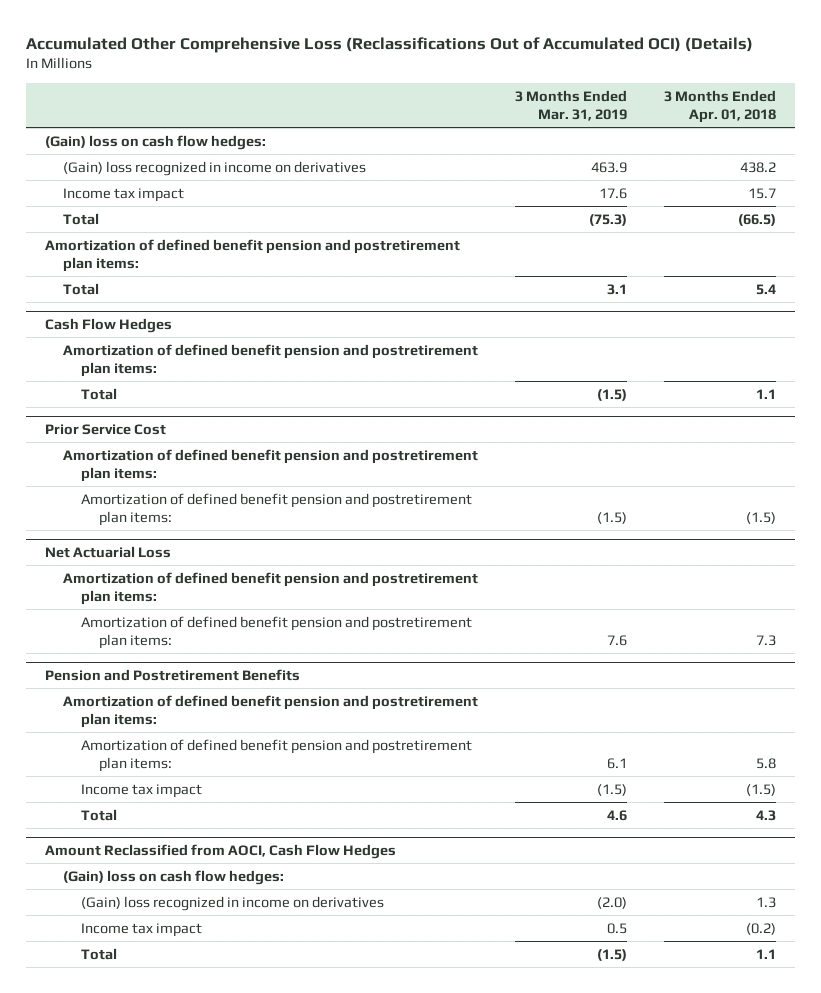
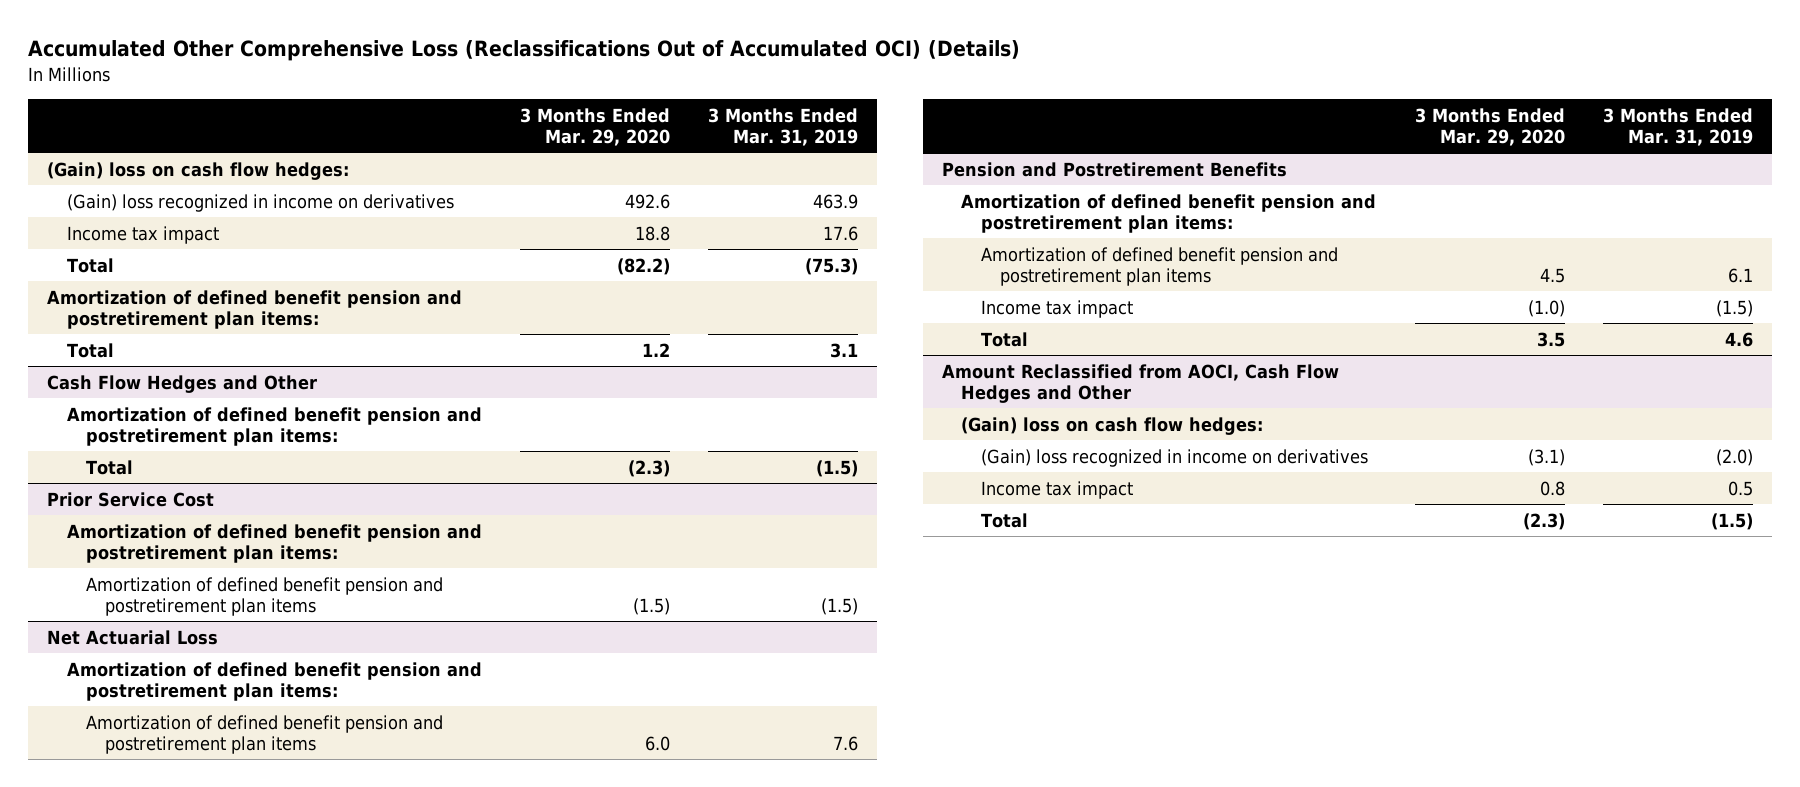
- | 3 Months Ended Mar. 31, 2019 | 3 Months Ended Apr. 01, 2018
+ | 3 Months Ended Mar. 29, 2020 | 3 Months Ended Mar. 31, 2019
- Cash Flow Hedges
+ Cash Flow Hedges and Other
@ Prior Service Cost
- Amortization of defined benefit pension and postretirement plan items: | (1.5) | (1.5)
+ Amortization of defined benefit pension and postretirement plan items | (1.5) | (1.5)
@ Net Actuarial Loss
- Amortization of defined benefit pension and postretirement plan items: | 7.6 | 7.3
+ Amortization of defined benefit pension and postretirement plan items | 6.0 | 7.6
@ Pension and Postretirement Benefits
- Amortization of defined benefit pension and postretirement plan items: | 6.1 | 5.8
+ Amortization of defined benefit pension and postretirement plan items | 4.5 | 6.1
- Amount Reclassified from AOCI, Cash Flow Hedges
+ Amount Reclassified from AOCI, Cash Flow Hedges and Other

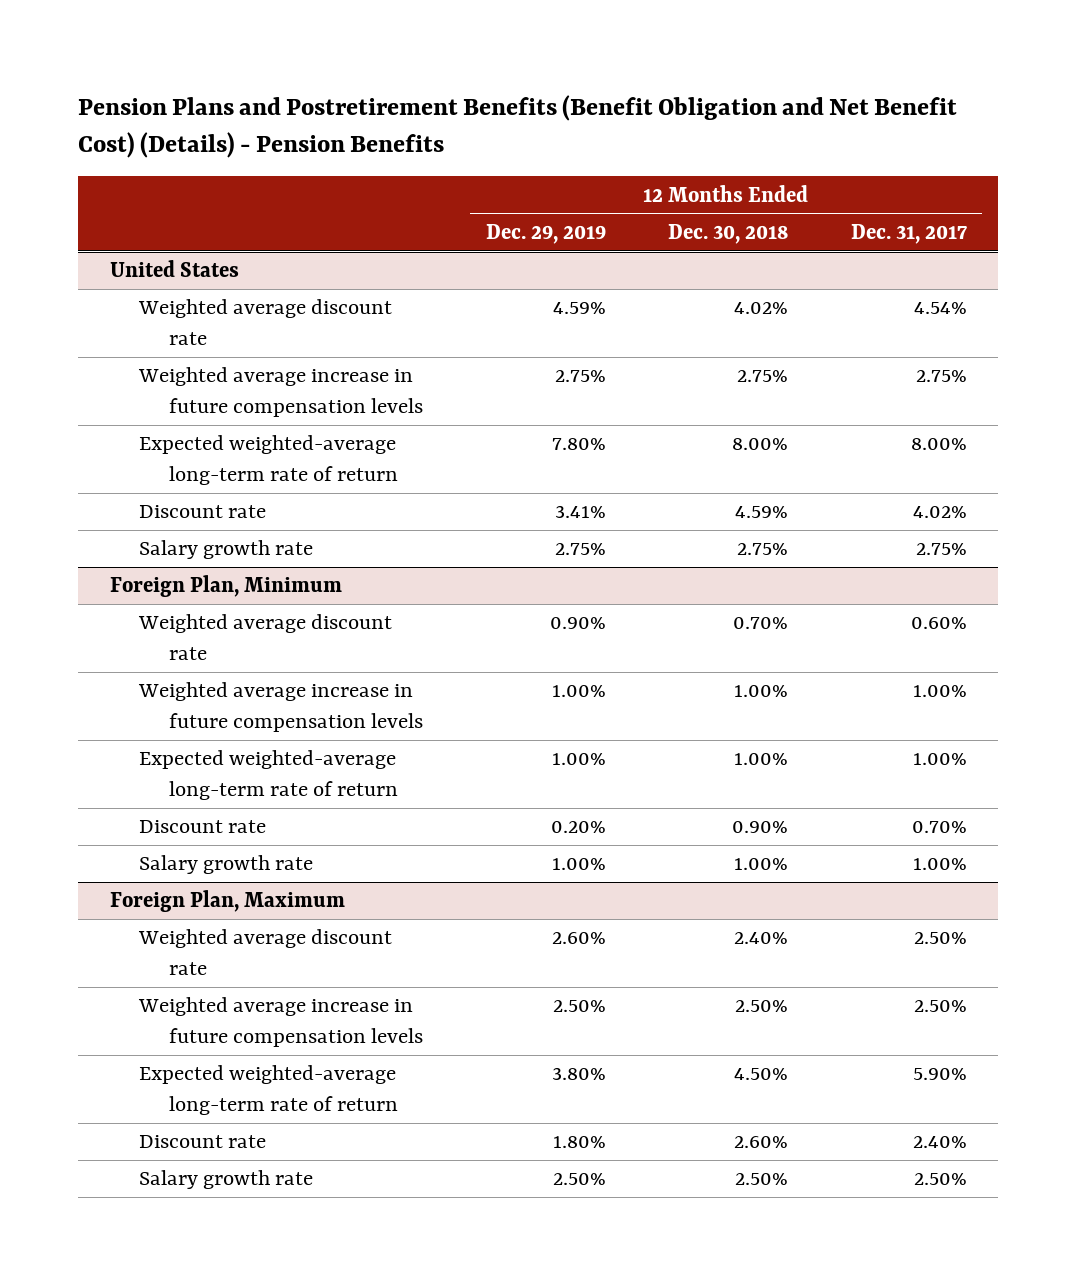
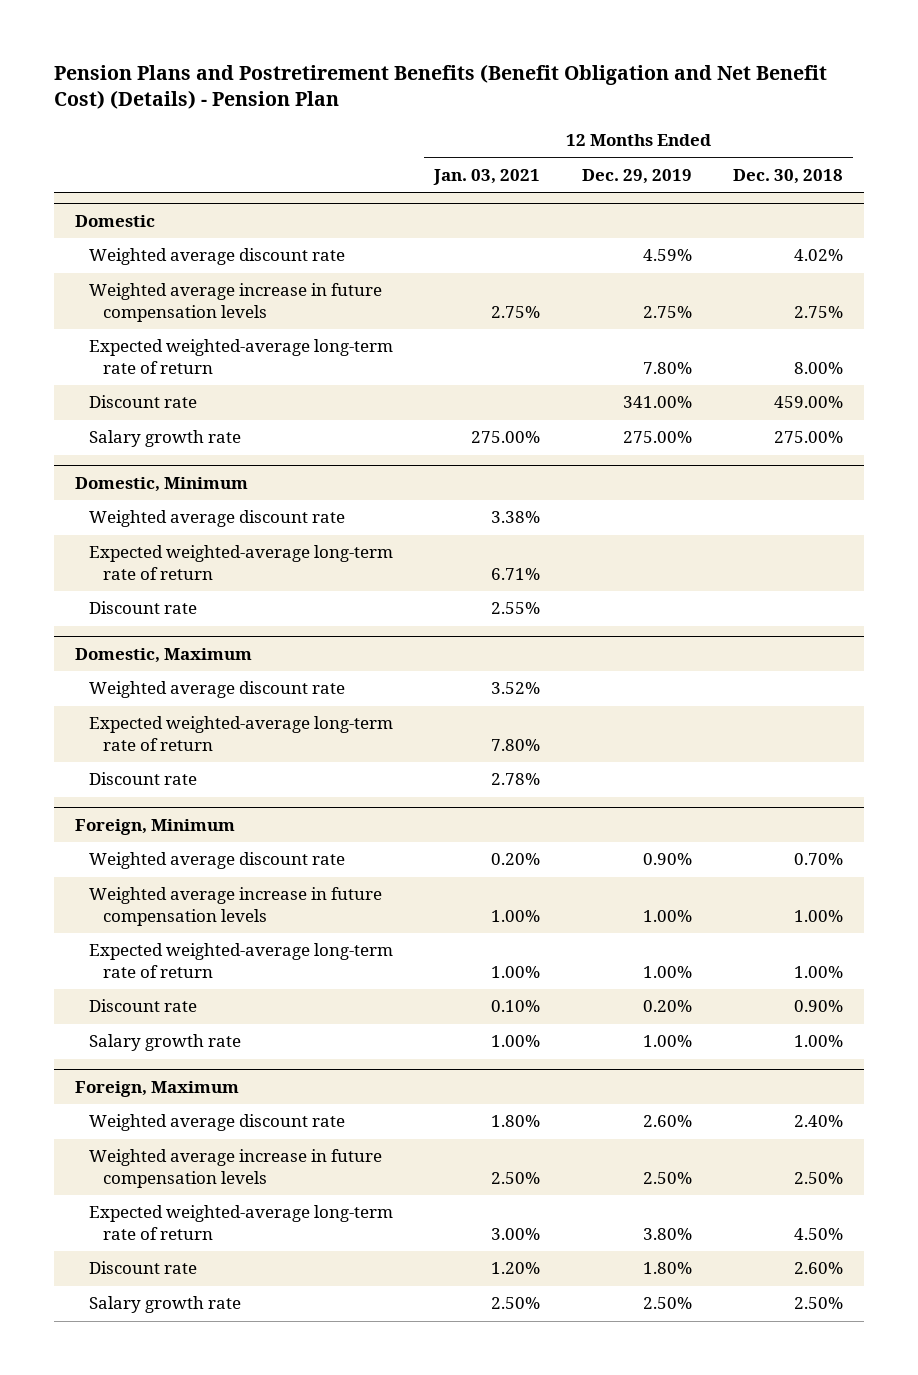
- Pension Plans and Postretirement Benefits (Benefit Obligation and Net Benefit Cost) (Details) - Pension Benefits
+ Pension Plans and Postretirement Benefits (Benefit Obligation and Net Benefit Cost) (Details) - Pension Plan
- | 12 Months Ended Dec. 29, 2019 | 12 Months Ended Dec. 30, 2018 | 12 Months Ended Dec. 31, 2017
+ | 12 Months Ended Jan. 03, 2021 | 12 Months Ended Dec. 29, 2019 | 12 Months Ended Dec. 30, 2018
- United States
+ Domestic
- Discount rate | 3.41% | 4.59% | 4.02%
- Salary growth rate | 2.75% | 2.75% | 2.75%
- Foreign Plan, Minimum
+ Discount rate | | 341.00% | 459.00%
+ Salary growth rate | 275.00% | 275.00% | 275.00%
+ Domestic, Minimum
+ Weighted average discount rate | 3.38% | |
+ Expected weighted-average long-term rate of return | 6.71% | |
+ Discount rate | 2.55% | |
+ Domestic, Maximum
+ Weighted average discount rate | 3.52% | |
+ Expected weighted-average long-term rate of return | 7.80% | |
+ Discount rate | 2.78% | |
+ Foreign, Minimum
- Foreign Plan, Maximum
+ Foreign, Maximum

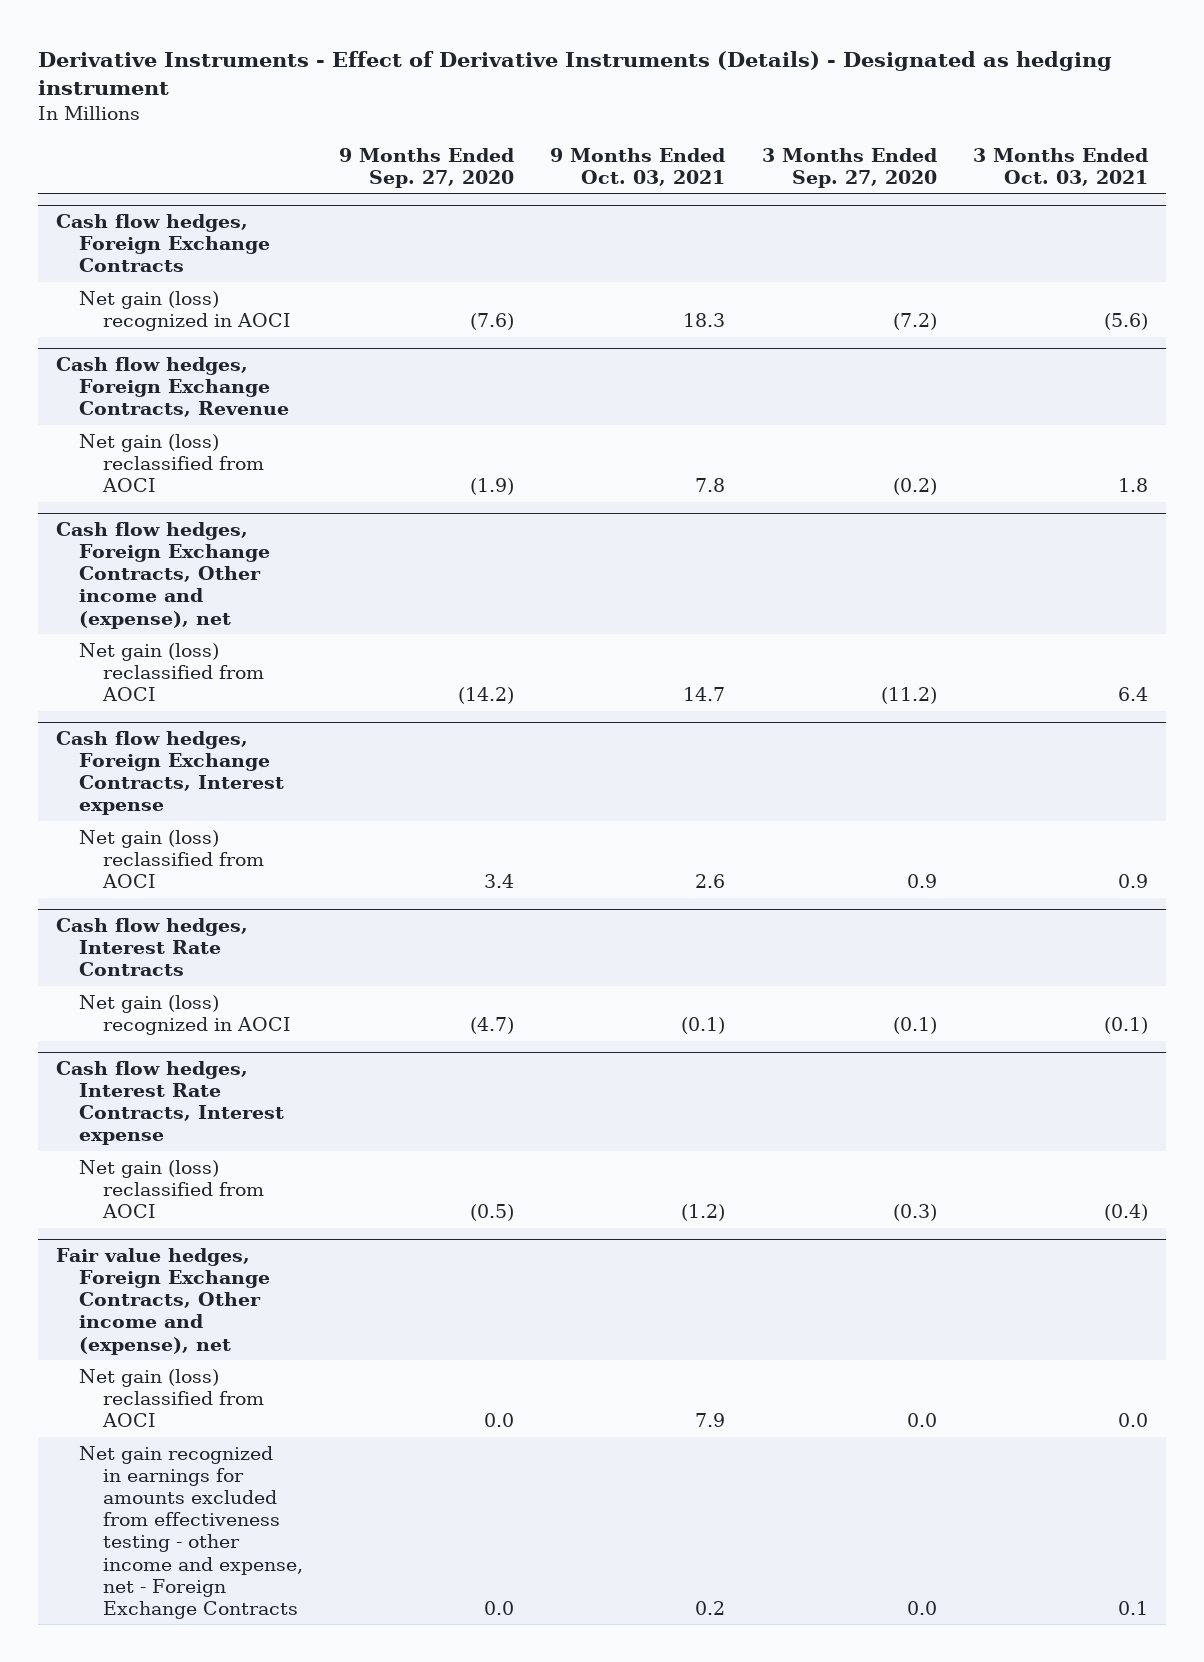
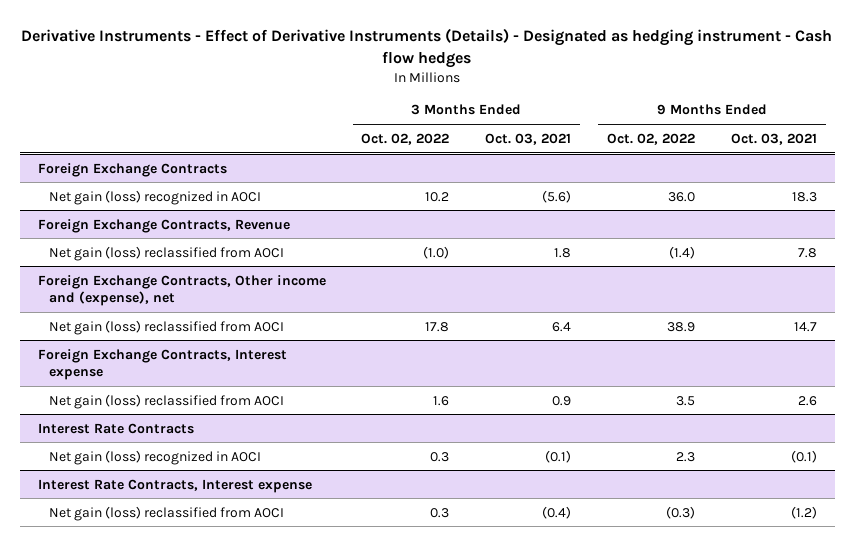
- Derivative Instruments - Effect of Derivative Instruments (Details) - Designated as hedging instrument
+ Derivative Instruments - Effect of Derivative Instruments (Details) - Designated as hedging instrument - Cash flow hedges
- | 9 Months Ended Sep. 27, 2020 | 9 Months Ended Oct. 03, 2021 | 3 Months Ended Sep. 27, 2020 | 3 Months Ended Oct. 03, 2021
+ | 3 Months Ended Oct. 02, 2022 | 3 Months Ended Oct. 03, 2021 | 9 Months Ended Oct. 02, 2022 | 9 Months Ended Oct. 03, 2021
- Cash flow hedges, Foreign Exchange Contracts
+ Foreign Exchange Contracts
- Cash flow hedges, Foreign Exchange Contracts, Revenue
+ Foreign Exchange Contracts, Revenue
- Cash flow hedges, Foreign Exchange Contracts, Other income and (expense), net
+ Foreign Exchange Contracts, Other income and (expense), net
- Cash flow hedges, Foreign Exchange Contracts, Interest expense
+ Foreign Exchange Contracts, Interest expense
- Cash flow hedges, Interest Rate Contracts
+ Interest Rate Contracts
- Cash flow hedges, Interest Rate Contracts, Interest expense
+ Interest Rate Contracts, Interest expense
- Fair value hedges, Foreign Exchange Contracts, Other income and (expense), net
- Net gain (loss) reclassified from AOCI | 0.0 | 7.9 | 0.0 | 0.0
- Net gain recognized in earnings for amounts excluded from effectiveness testing - other income and expense, net - Foreign Exchange Contracts | 0.0 | 0.2 | 0.0 | 0.1

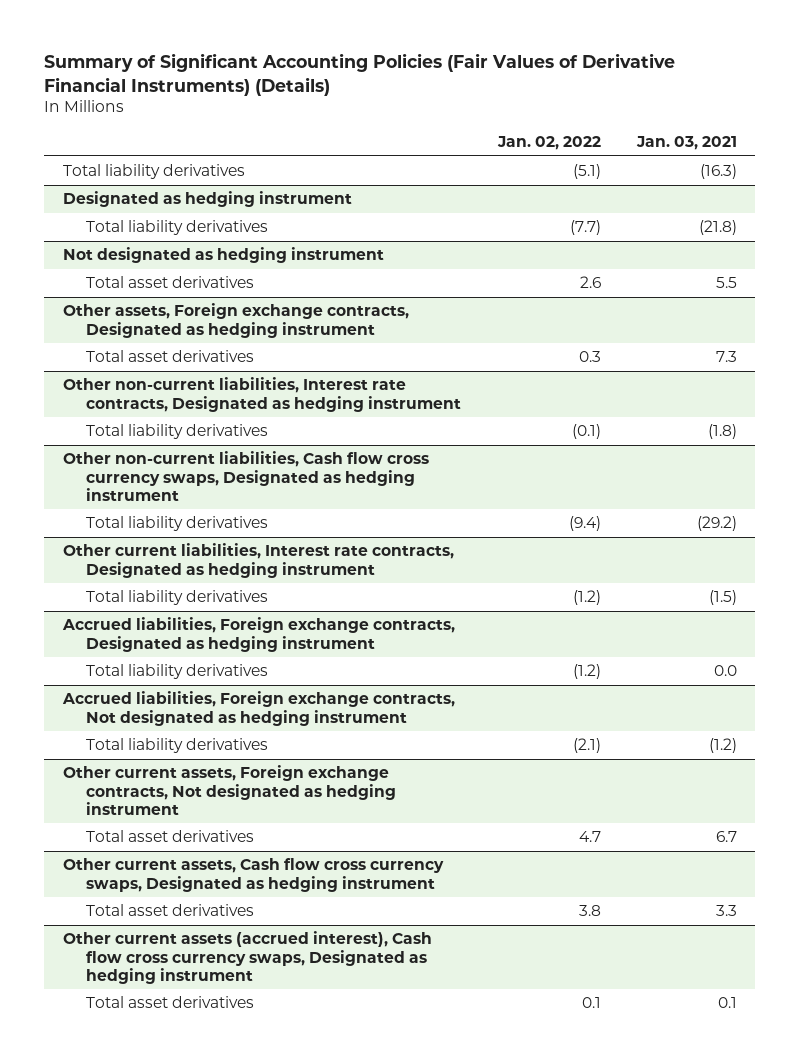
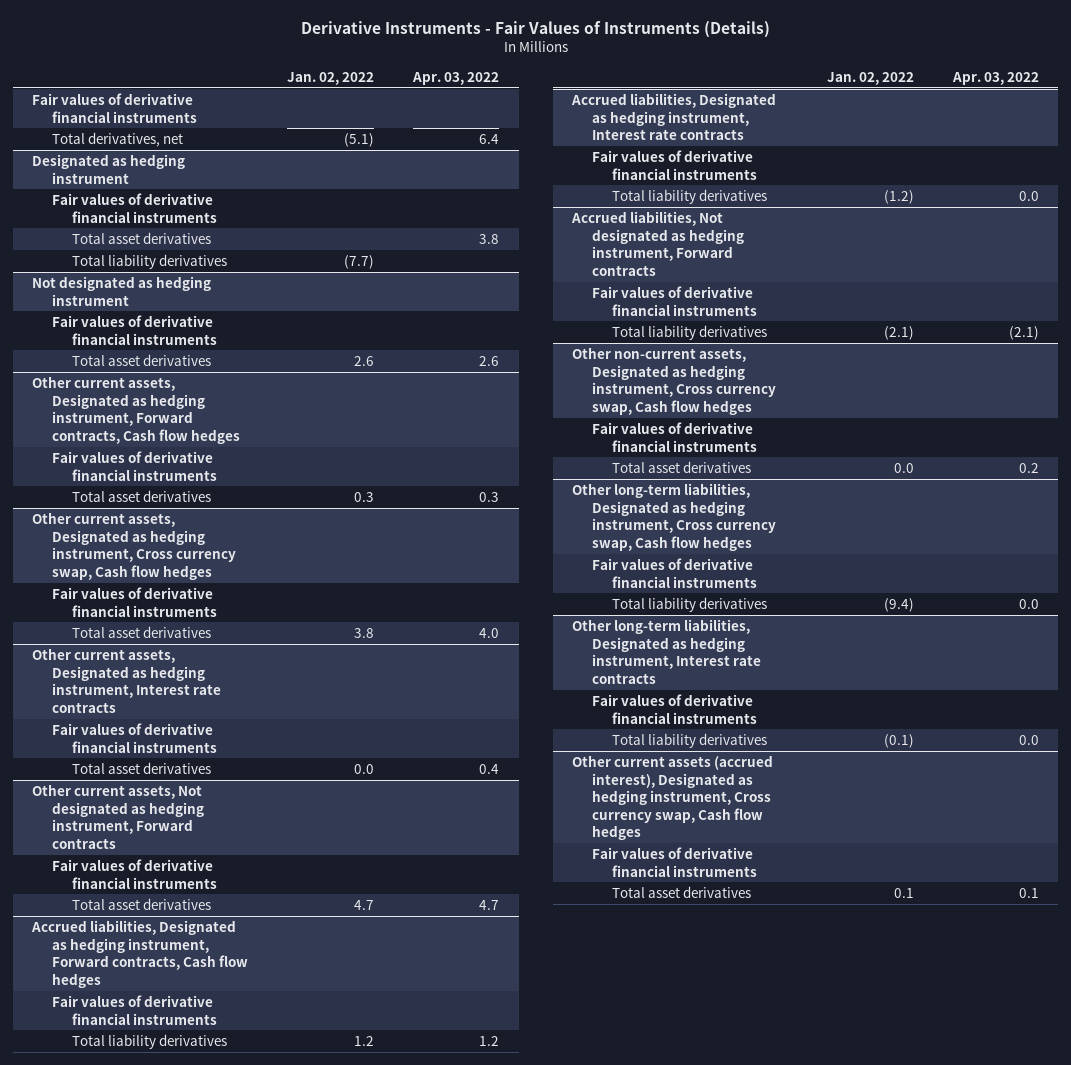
- Summary of Significant Accounting Policies (Fair Values of Derivative Financial Instruments) (Details)
+ Derivative Instruments - Fair Values of Instruments (Details)
- | Jan. 02, 2022 | Jan. 03, 2021
+ | Jan. 02, 2022 | Apr. 03, 2022
- Total liability derivatives | (5.1) | (16.3)
+ Fair values of derivative financial instruments
+ Total derivatives, net | (5.1) | 6.4
@ Designated as hedging instrument
+ Fair values of derivative financial instruments
+ Total asset derivatives | | 3.8
@ Not designated as hedging instrument
+ Fair values of derivative financial instruments
- Other assets, Foreign exchange contracts, Designated as hedging instrument
+ Other current assets, Designated as hedging instrument, Forward contracts, Cash flow hedges
+ Fair values of derivative financial instruments
- Other non-current liabilities, Interest rate contracts, Designated as hedging instrument
- Total liability derivatives | (0.1) | (1.8)
- Other non-current liabilities, Cash flow cross currency swaps, Designated as hedging instrument
- Total liability derivatives | (9.4) | (29.2)
- Other current liabilities, Interest rate contracts, Designated as hedging instrument
- Total liability derivatives | (1.2) | (1.5)
- Accrued liabilities, Foreign exchange contracts, Designated as hedging instrument
+ Other current assets, Designated as hedging instrument, Cross currency swap, Cash flow hedges
+ Fair values of derivative financial instruments
+ Total asset derivatives | 3.8 | 4.0
+ Other current assets, Designated as hedging instrument, Interest rate contracts
+ Fair values of derivative financial instruments
+ Total asset derivatives | 0.0 | 0.4
+ Other current assets, Not designated as hedging instrument, Forward contracts
+ Fair values of derivative financial instruments
+ Total asset derivatives | 4.7 | 4.7
+ Accrued liabilities, Designated as hedging instrument, Forward contracts, Cash flow hedges
+ Fair values of derivative financial instruments
+ Total liability derivatives | 1.2 | 1.2
+ Accrued liabilities, Designated as hedging instrument, Interest rate contracts
+ Fair values of derivative financial instruments
- Accrued liabilities, Foreign exchange contracts, Not designated as hedging instrument
+ Accrued liabilities, Not designated as hedging instrument, Forward contracts
+ Fair values of derivative financial instruments
- Other current assets, Foreign exchange contracts, Not designated as hedging instrument
- Total asset derivatives | 4.7 | 6.7
- Other current assets, Cash flow cross currency swaps, Designated as hedging instrument
- Total asset derivatives | 3.8 | 3.3
- Other current assets (accrued interest), Cash flow cross currency swaps, Designated as hedging instrument
+ Other non-current assets, Designated as hedging instrument, Cross currency swap, Cash flow hedges
+ Fair values of derivative financial instruments
+ Total asset derivatives | 0.0 | 0.2
+ Other long-term liabilities, Designated as hedging instrument, Cross currency swap, Cash flow hedges
+ Fair values of derivative financial instruments
+ Total liability derivatives | (9.4) | 0.0
+ Other long-term liabilities, Designated as hedging instrument, Interest rate contracts
+ Fair values of derivative financial instruments
+ Total liability derivatives | (0.1) | 0.0
+ Other current assets (accrued interest), Designated as hedging instrument, Cross currency swap, Cash flow hedges
+ Fair values of derivative financial instruments

